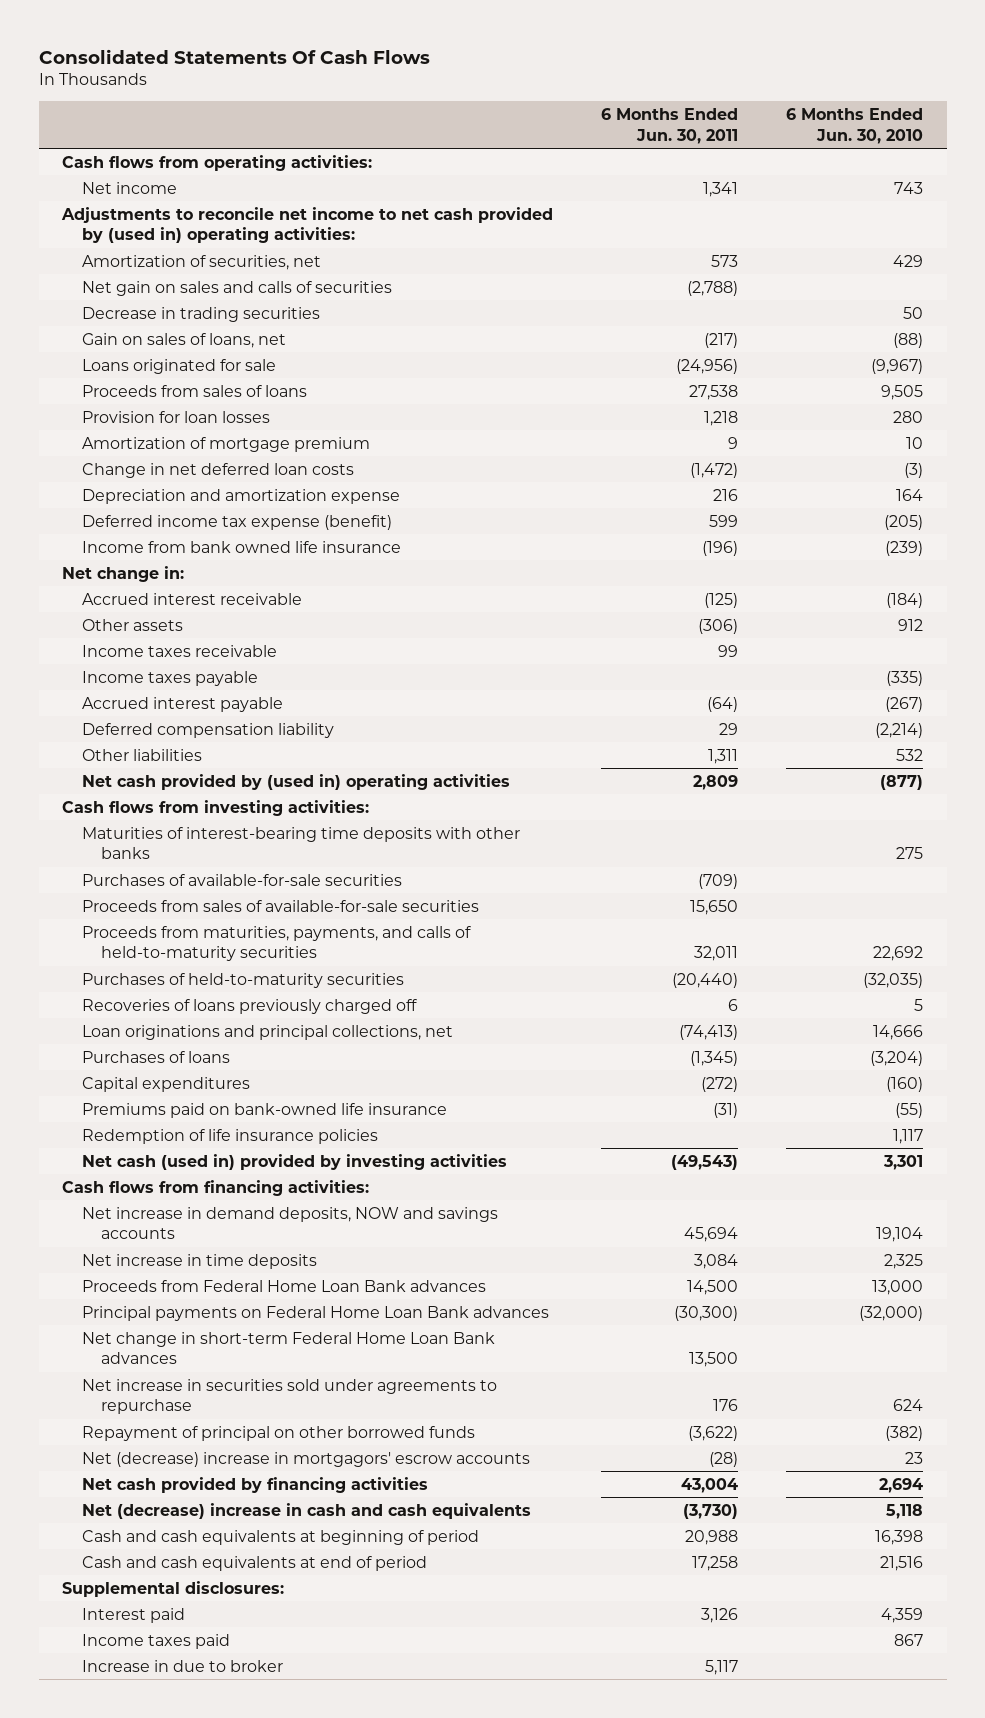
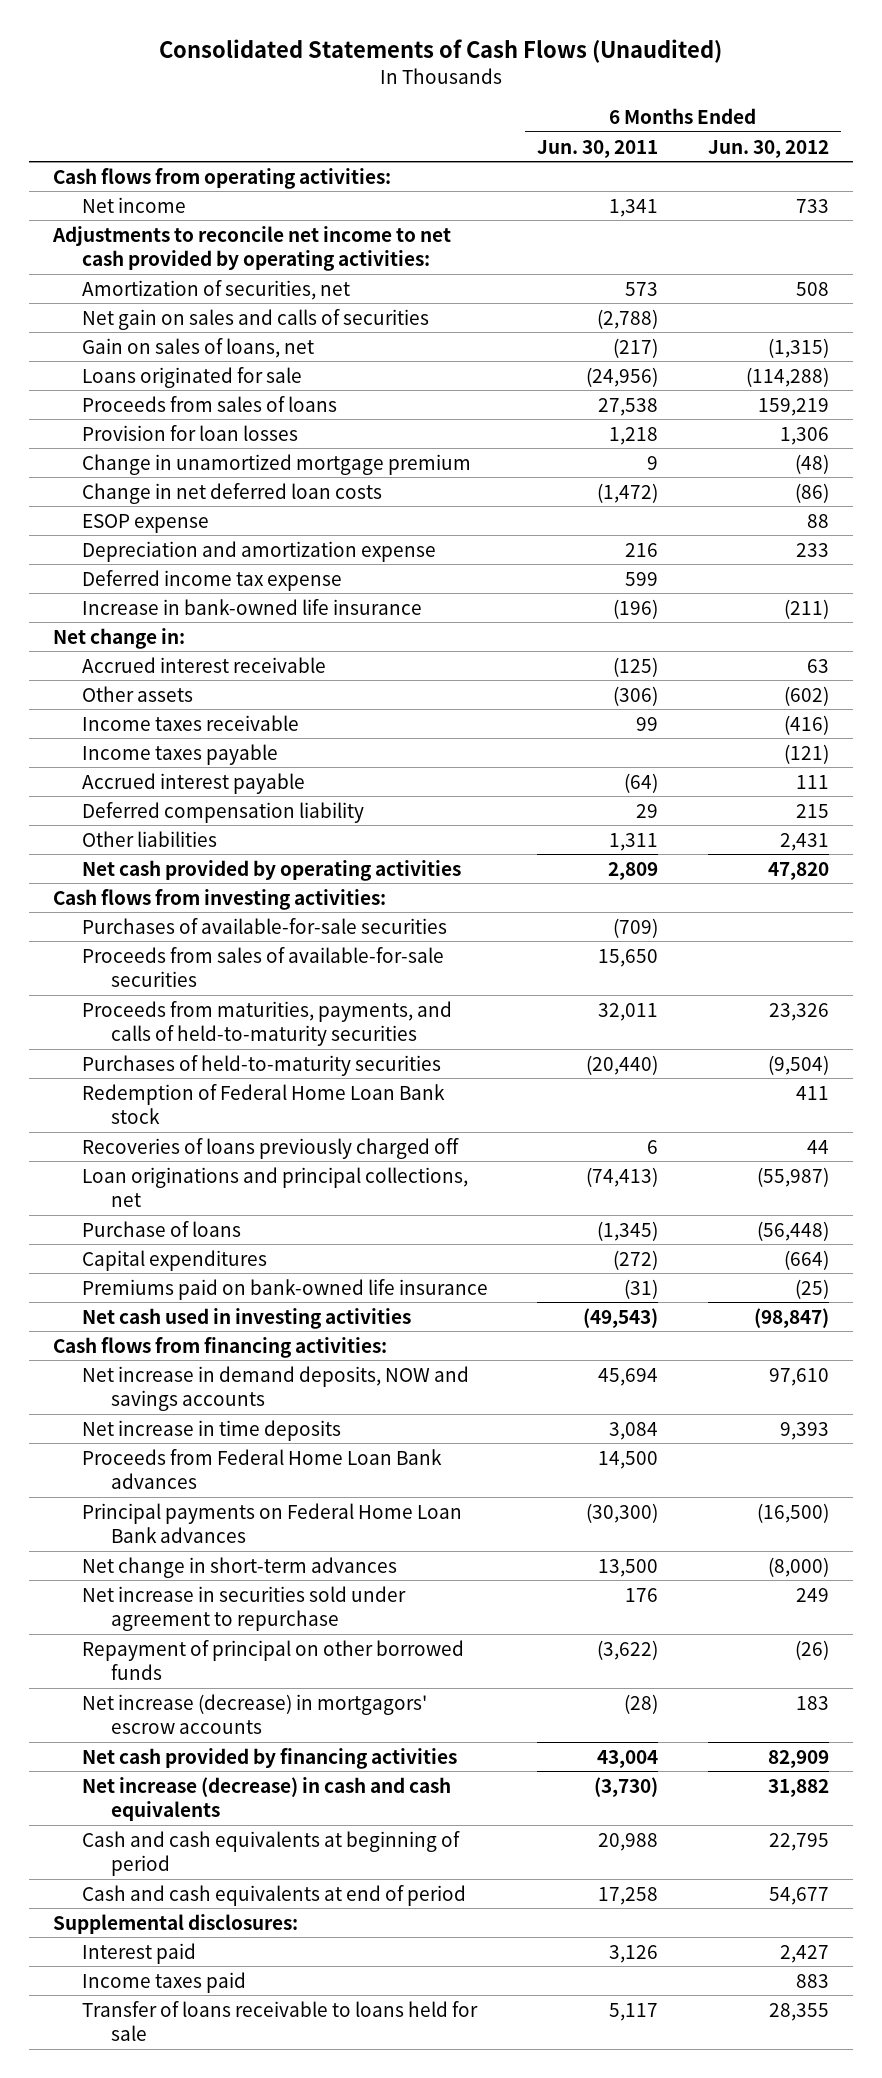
- Consolidated Statements Of Cash Flows
+ Consolidated Statements of Cash Flows (Unaudited)
- | 6 Months Ended Jun. 30, 2011 | 6 Months Ended Jun. 30, 2010
+ | 6 Months Ended Jun. 30, 2011 | 6 Months Ended Jun. 30, 2012
- Adjustments to reconcile net income to net cash provided by (used in) operating activities:
+ Adjustments to reconcile net income to net cash provided by operating activities:
- Decrease in trading securities | | 50
- Amortization of mortgage premium | 9 | 10
+ Change in unamortized mortgage premium | 9 | (48)
+ ESOP expense | | 88
- Deferred income tax expense (benefit) | 599 | (205)
- Income from bank owned life insurance | (196) | (239)
+ Deferred income tax expense | 599 |
+ Increase in bank-owned life insurance | (196) | (211)
- Net cash provided by (used in) operating activities | 2,809 | (877)
+ Net cash provided by operating activities | 2,809 | 47,820
- Maturities of interest-bearing time deposits with other banks | | 275
+ Redemption of Federal Home Loan Bank stock | | 411
- Purchases of loans | (1,345) | (3,204)
+ Purchase of loans | (1,345) | (56,448)
- Redemption of life insurance policies | | 1,117
- Net cash (used in) provided by investing activities | (49,543) | 3,301
+ Net cash used in investing activities | (49,543) | (98,847)
- Net change in short-term Federal Home Loan Bank advances | 13,500 |
- Net increase in securities sold under agreements to repurchase | 176 | 624
+ Net change in short-term advances | 13,500 | (8,000)
+ Net increase in securities sold under agreement to repurchase | 176 | 249
- Net (decrease) increase in mortgagors' escrow accounts | (28) | 23
+ Net increase (decrease) in mortgagors' escrow accounts | (28) | 183
- Net (decrease) increase in cash and cash equivalents | (3,730) | 5,118
+ Net increase (decrease) in cash and cash equivalents | (3,730) | 31,882
- Increase in due to broker | 5,117 |
+ Transfer of loans receivable to loans held for sale | 5,117 | 28,355

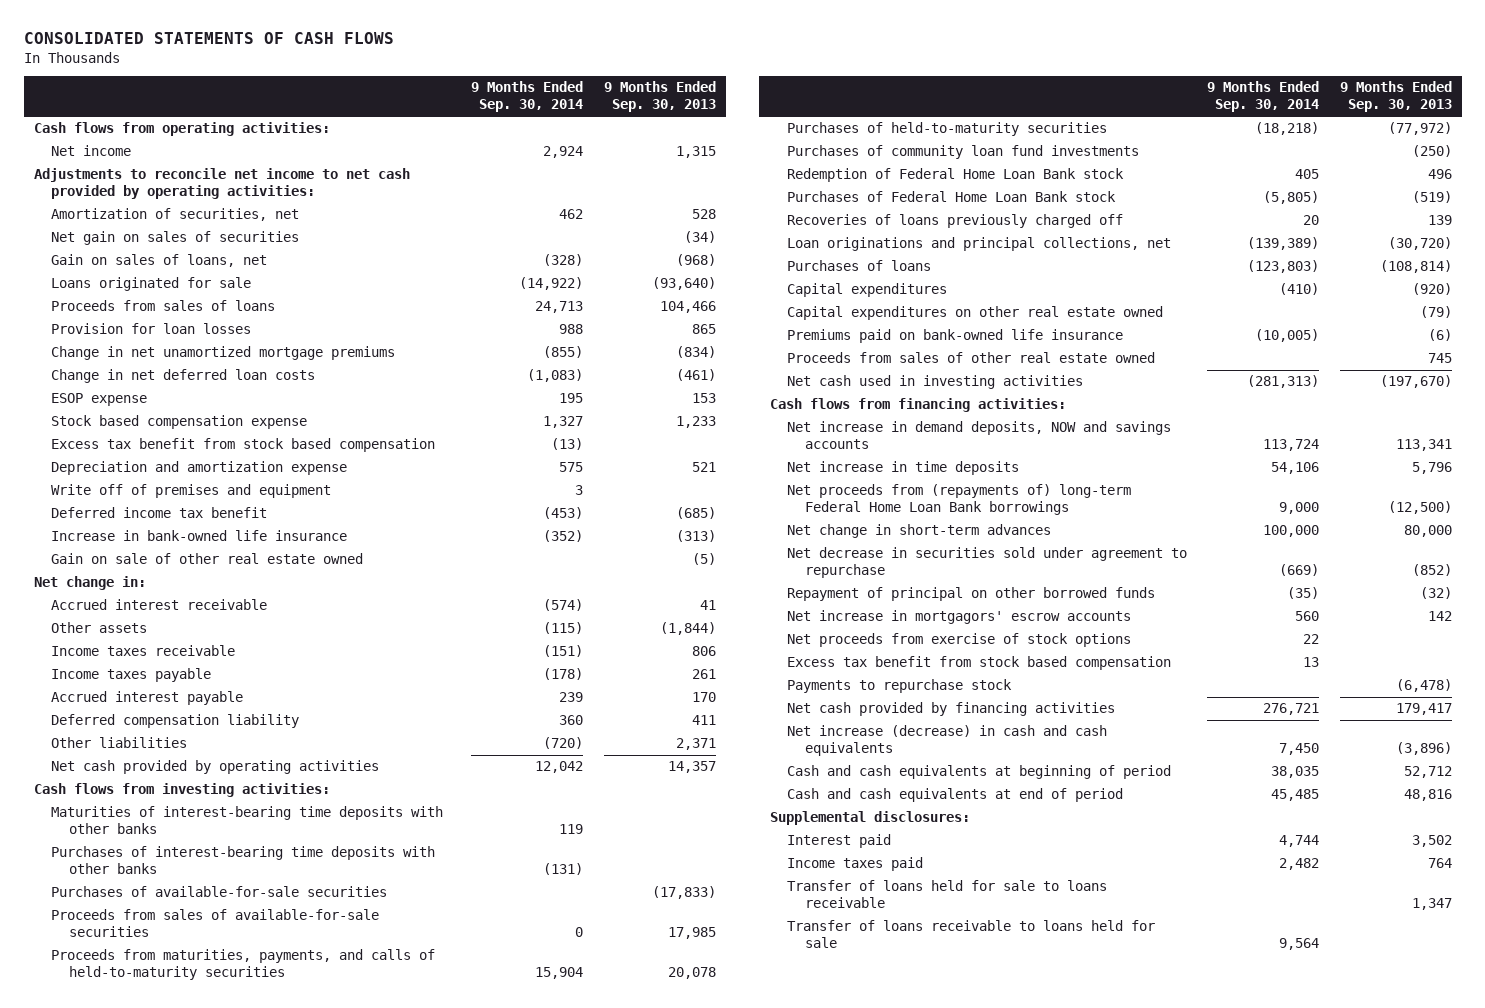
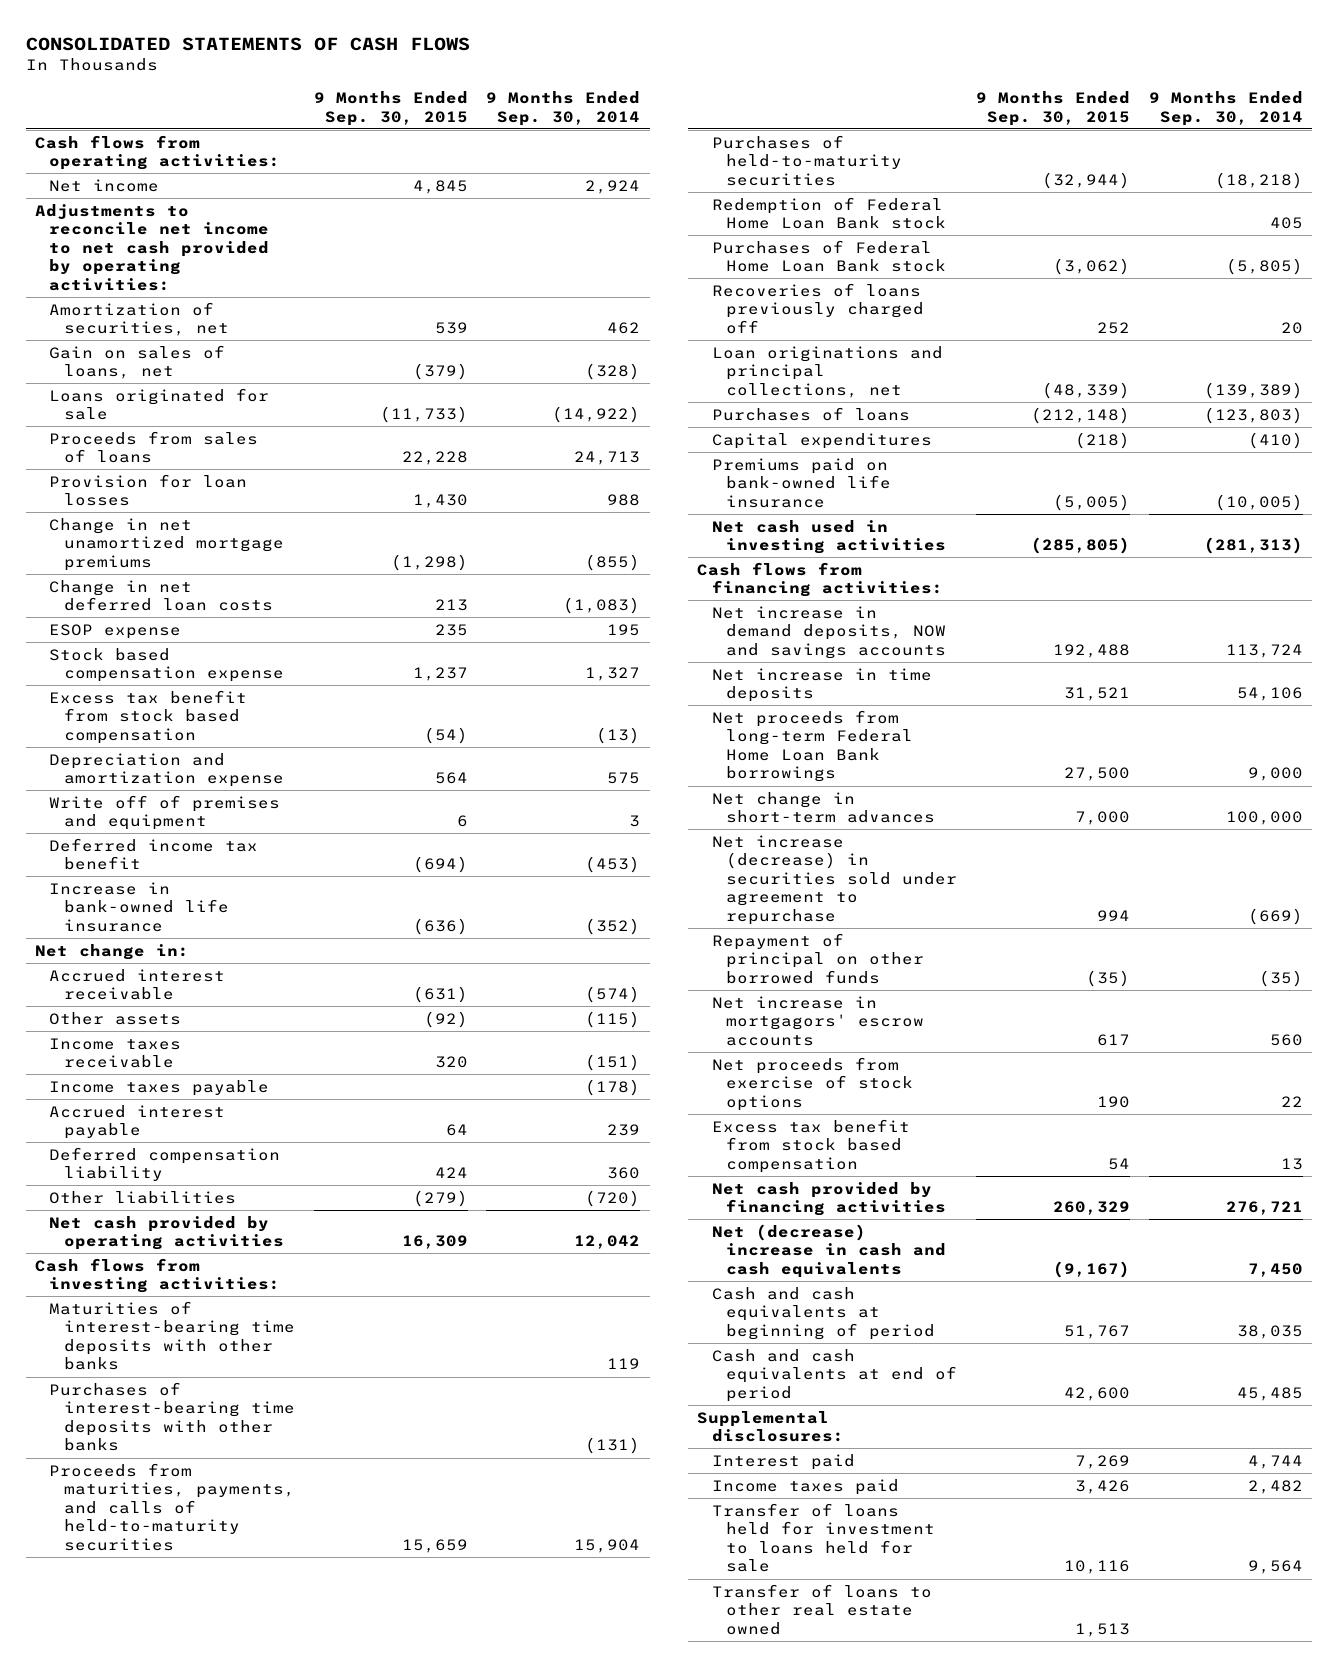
- | 9 Months Ended Sep. 30, 2014 | 9 Months Ended Sep. 30, 2013
+ | 9 Months Ended Sep. 30, 2015 | 9 Months Ended Sep. 30, 2014
- Net gain on sales of securities | | (34)
- Gain on sale of other real estate owned | | (5)
- Purchases of available-for-sale securities | | (17,833)
- Proceeds from sales of available-for-sale securities | 0 | 17,985
- Purchases of community loan fund investments | | (250)
- Capital expenditures on other real estate owned | | (79)
- Proceeds from sales of other real estate owned | | 745
- Net proceeds from (repayments of) long-term Federal Home Loan Bank borrowings | 9,000 | (12,500)
+ Net proceeds from long-term Federal Home Loan Bank borrowings | 27,500 | 9,000
- Net decrease in securities sold under agreement to repurchase | (669) | (852)
+ Net increase (decrease) in securities sold under agreement to repurchase | 994 | (669)
- Payments to repurchase stock | | (6,478)
- Net increase (decrease) in cash and cash equivalents | 7,450 | (3,896)
+ Net (decrease) increase in cash and cash equivalents | (9,167) | 7,450
- Transfer of loans held for sale to loans receivable | | 1,347
- Transfer of loans receivable to loans held for sale | 9,564 |
+ Transfer of loans held for investment to loans held for sale | 10,116 | 9,564
+ Transfer of loans to other real estate owned | 1,513 |

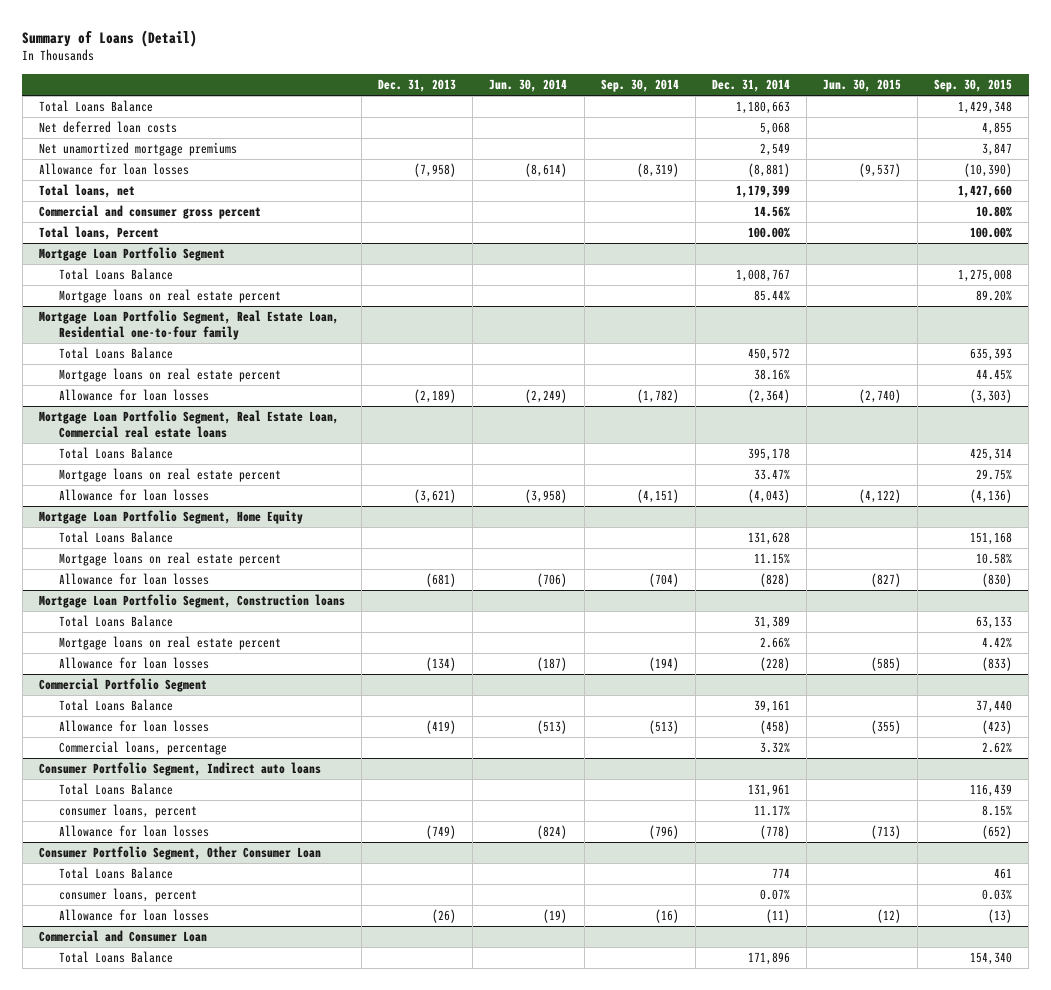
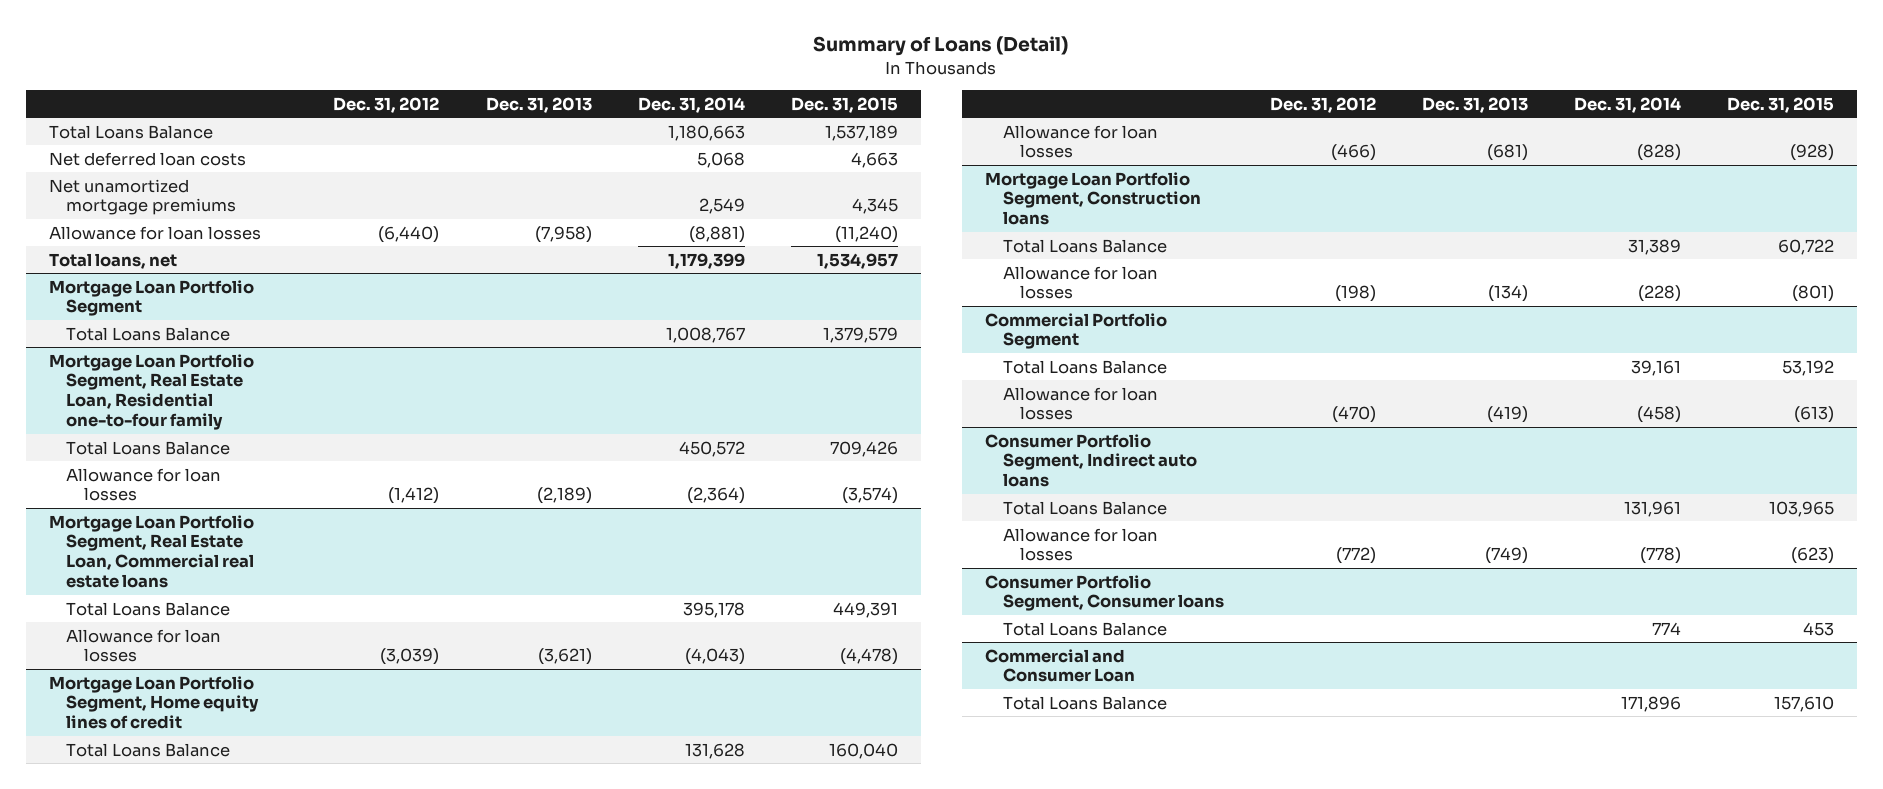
- | Dec. 31, 2013 | Jun. 30, 2014 | Sep. 30, 2014 | Dec. 31, 2014 | Jun. 30, 2015 | Sep. 30, 2015
+ | Dec. 31, 2012 | Dec. 31, 2013 | Dec. 31, 2014 | Dec. 31, 2015
- Commercial and consumer gross percent | | | | 14.56% | | 10.80%
- Total loans, Percent | | | | 100.00% | | 100.00%
@ Mortgage Loan Portfolio Segment
- Mortgage loans on real estate percent | | | | 85.44% | | 89.20%
@ Mortgage Loan Portfolio Segment, Real Estate Loan, Residential one-to-four family
- Mortgage loans on real estate percent | | | | 38.16% | | 44.45%
@ Mortgage Loan Portfolio Segment, Real Estate Loan, Commercial real estate loans
- Mortgage loans on real estate percent | | | | 33.47% | | 29.75%
- Mortgage Loan Portfolio Segment, Home Equity
+ Mortgage Loan Portfolio Segment, Home equity lines of credit
- Mortgage loans on real estate percent | | | | 11.15% | | 10.58%
@ Mortgage Loan Portfolio Segment, Construction loans
- Mortgage loans on real estate percent | | | | 2.66% | | 4.42%
@ Commercial Portfolio Segment
- Commercial loans, percentage | | | | 3.32% | | 2.62%
@ Consumer Portfolio Segment, Indirect auto loans
- consumer loans, percent | | | | 11.17% | | 8.15%
- Consumer Portfolio Segment, Other Consumer Loan
+ Consumer Portfolio Segment, Consumer loans
- consumer loans, percent | | | | 0.07% | | 0.03%
- Allowance for loan losses | (26) | (19) | (16) | (11) | (12) | (13)

